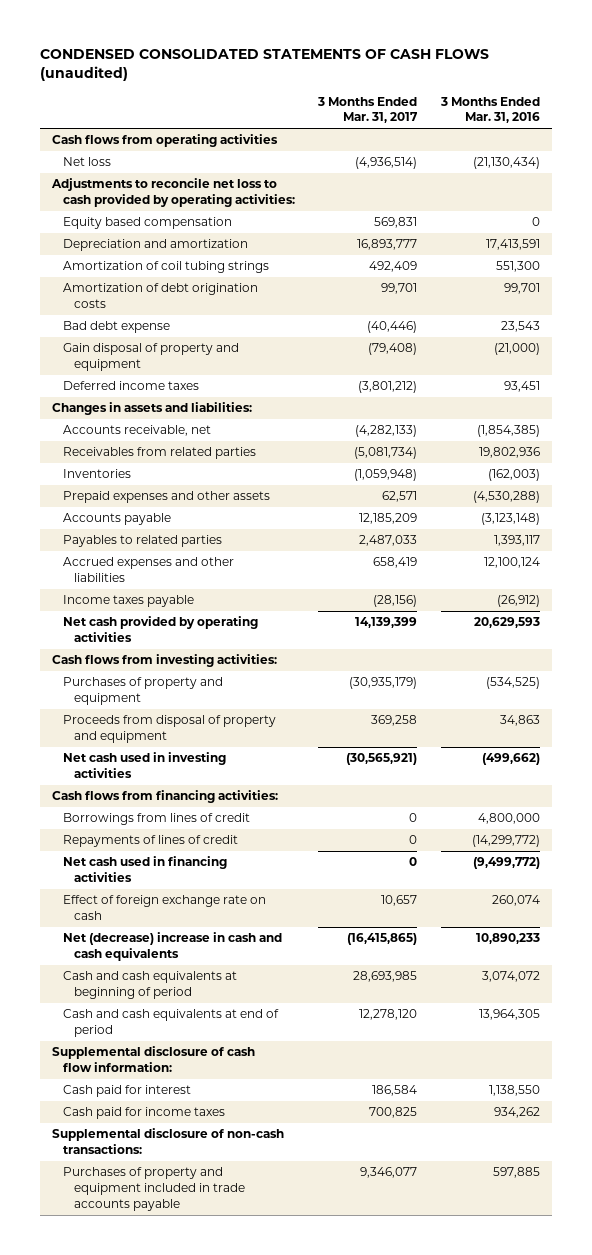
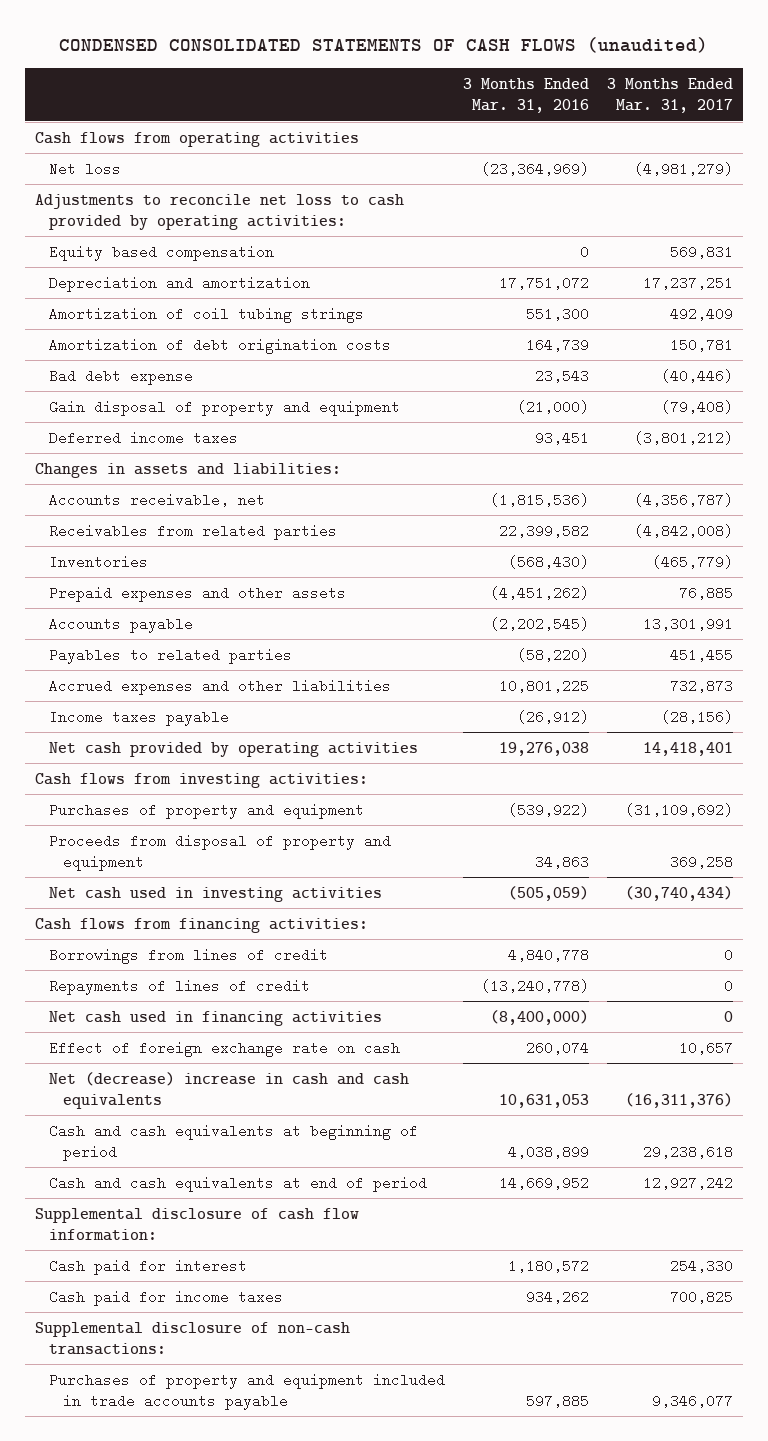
- | 3 Months Ended Mar. 31, 2017 | 3 Months Ended Mar. 31, 2016
+ | 3 Months Ended Mar. 31, 2016 | 3 Months Ended Mar. 31, 2017
- Net loss | (4,936,514) | (21,130,434)
+ Net loss | (23,364,969) | (4,981,279)
- Depreciation and amortization | 16,893,777 | 17,413,591
+ Depreciation and amortization | 17,751,072 | 17,237,251
- Amortization of debt origination costs | 99,701 | 99,701
+ Amortization of debt origination costs | 164,739 | 150,781
- Accounts receivable, net | (4,282,133) | (1,854,385)
- Receivables from related parties | (5,081,734) | 19,802,936
- Inventories | (1,059,948) | (162,003)
- Prepaid expenses and other assets | 62,571 | (4,530,288)
- Accounts payable | 12,185,209 | (3,123,148)
- Payables to related parties | 2,487,033 | 1,393,117
- Accrued expenses and other liabilities | 658,419 | 12,100,124
+ Accounts receivable, net | (1,815,536) | (4,356,787)
+ Receivables from related parties | 22,399,582 | (4,842,008)
+ Inventories | (568,430) | (465,779)
+ Prepaid expenses and other assets | (4,451,262) | 76,885
+ Accounts payable | (2,202,545) | 13,301,991
+ Payables to related parties | (58,220) | 451,455
+ Accrued expenses and other liabilities | 10,801,225 | 732,873
- Net cash provided by operating activities | 14,139,399 | 20,629,593
+ Net cash provided by operating activities | 19,276,038 | 14,418,401
- Purchases of property and equipment | (30,935,179) | (534,525)
+ Purchases of property and equipment | (539,922) | (31,109,692)
- Net cash used in investing activities | (30,565,921) | (499,662)
+ Net cash used in investing activities | (505,059) | (30,740,434)
- Borrowings from lines of credit | 0 | 4,800,000
- Repayments of lines of credit | 0 | (14,299,772)
- Net cash used in financing activities | 0 | (9,499,772)
+ Borrowings from lines of credit | 4,840,778 | 0
+ Repayments of lines of credit | (13,240,778) | 0
+ Net cash used in financing activities | (8,400,000) | 0
- Net (decrease) increase in cash and cash equivalents | (16,415,865) | 10,890,233
- Cash and cash equivalents at beginning of period | 28,693,985 | 3,074,072
- Cash and cash equivalents at end of period | 12,278,120 | 13,964,305
+ Net (decrease) increase in cash and cash equivalents | 10,631,053 | (16,311,376)
+ Cash and cash equivalents at beginning of period | 4,038,899 | 29,238,618
+ Cash and cash equivalents at end of period | 14,669,952 | 12,927,242
- Cash paid for interest | 186,584 | 1,138,550
+ Cash paid for interest | 1,180,572 | 254,330

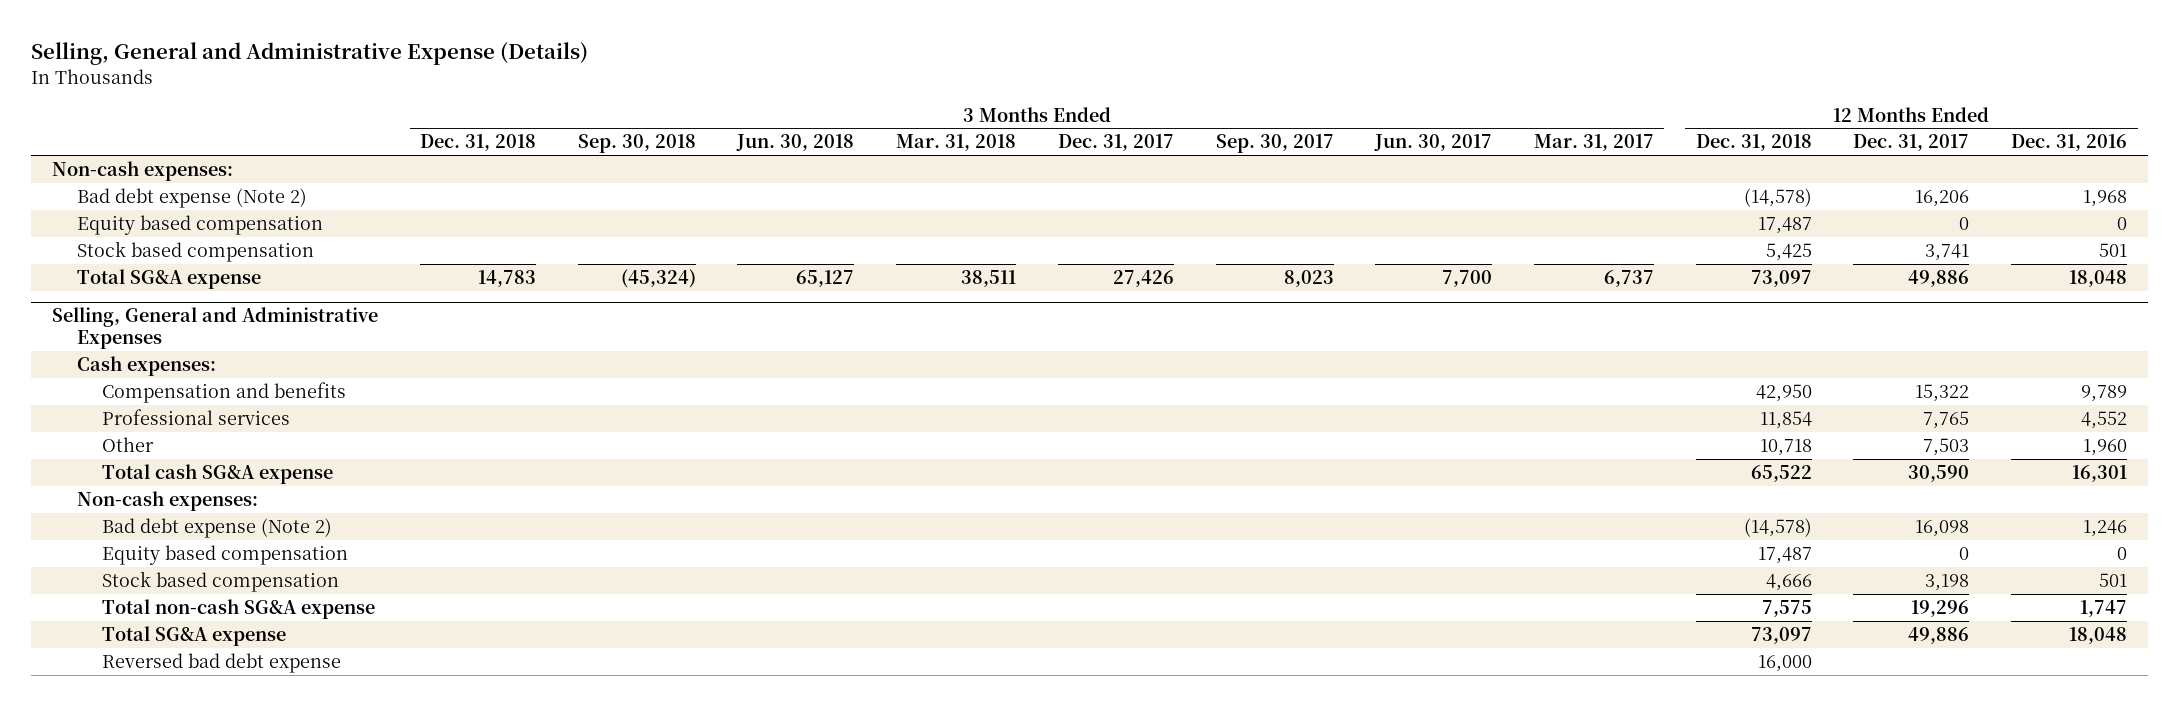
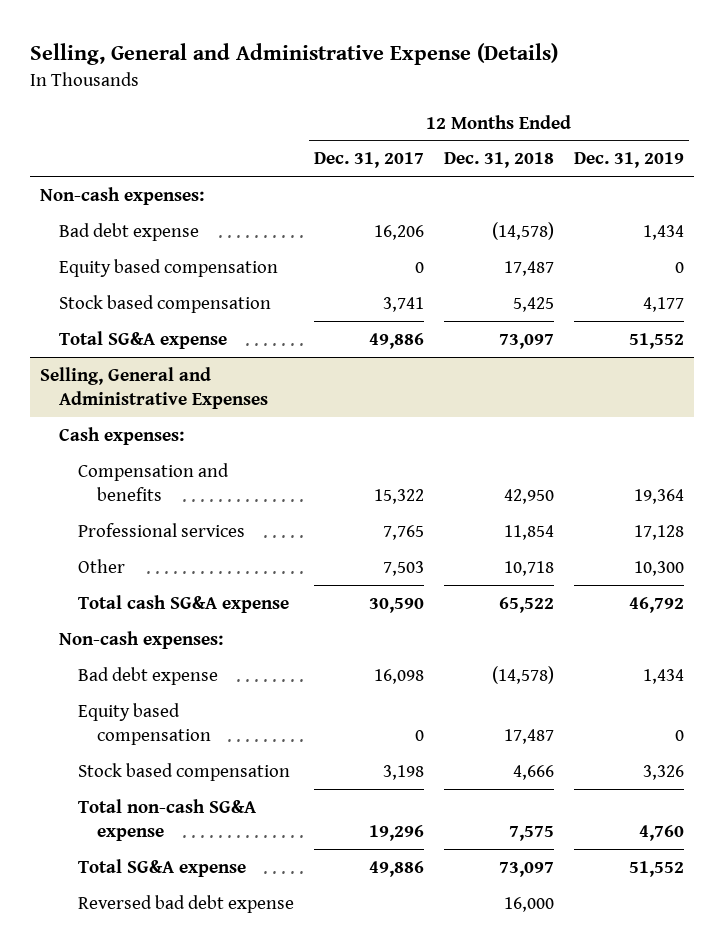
- | 3 Months Ended Dec. 31, 2018 | 3 Months Ended Sep. 30, 2018 | 3 Months Ended Jun. 30, 2018 | 3 Months Ended Mar. 31, 2018 | 3 Months Ended Dec. 31, 2017 | 3 Months Ended Sep. 30, 2017 | 3 Months Ended Jun. 30, 2017 | 3 Months Ended Mar. 31, 2017 | 12 Months Ended Dec. 31, 2018 | 12 Months Ended Dec. 31, 2017 | 12 Months Ended Dec. 31, 2016
+ | 12 Months Ended Dec. 31, 2017 | 12 Months Ended Dec. 31, 2018 | 12 Months Ended Dec. 31, 2019
- Bad debt expense (Note 2) | | | | | | | | | (14,578) | 16,206 | 1,968
+ Bad debt expense | 16,206 | (14,578) | 1,434
@ Selling, General and Administrative Expenses
- Bad debt expense (Note 2) | | | | | | | | | (14,578) | 16,098 | 1,246
+ Bad debt expense | 16,098 | (14,578) | 1,434

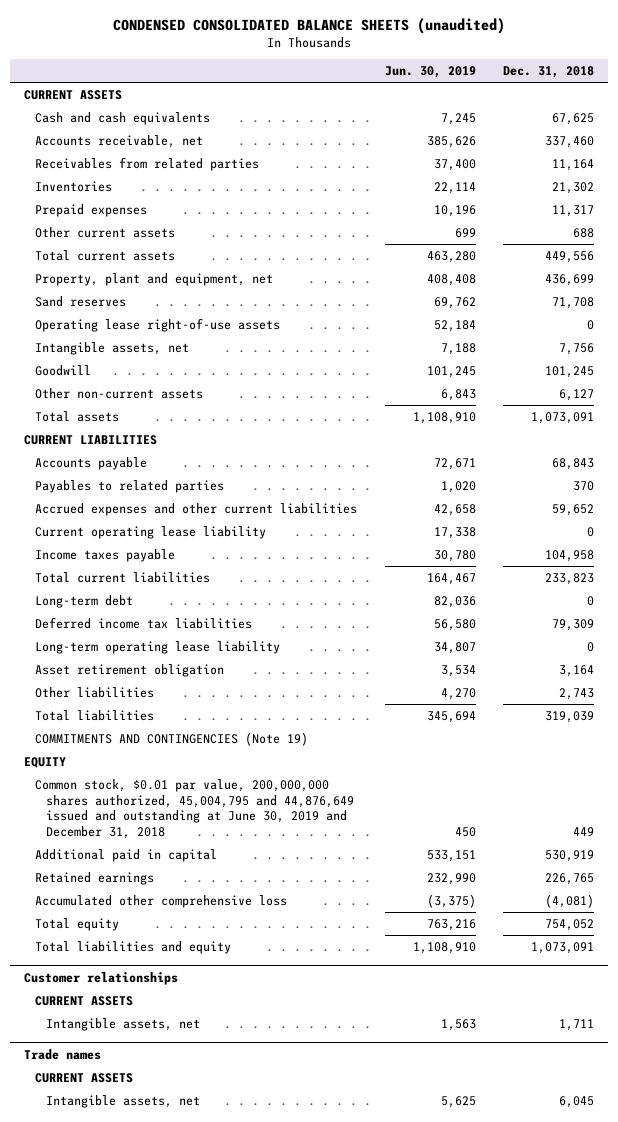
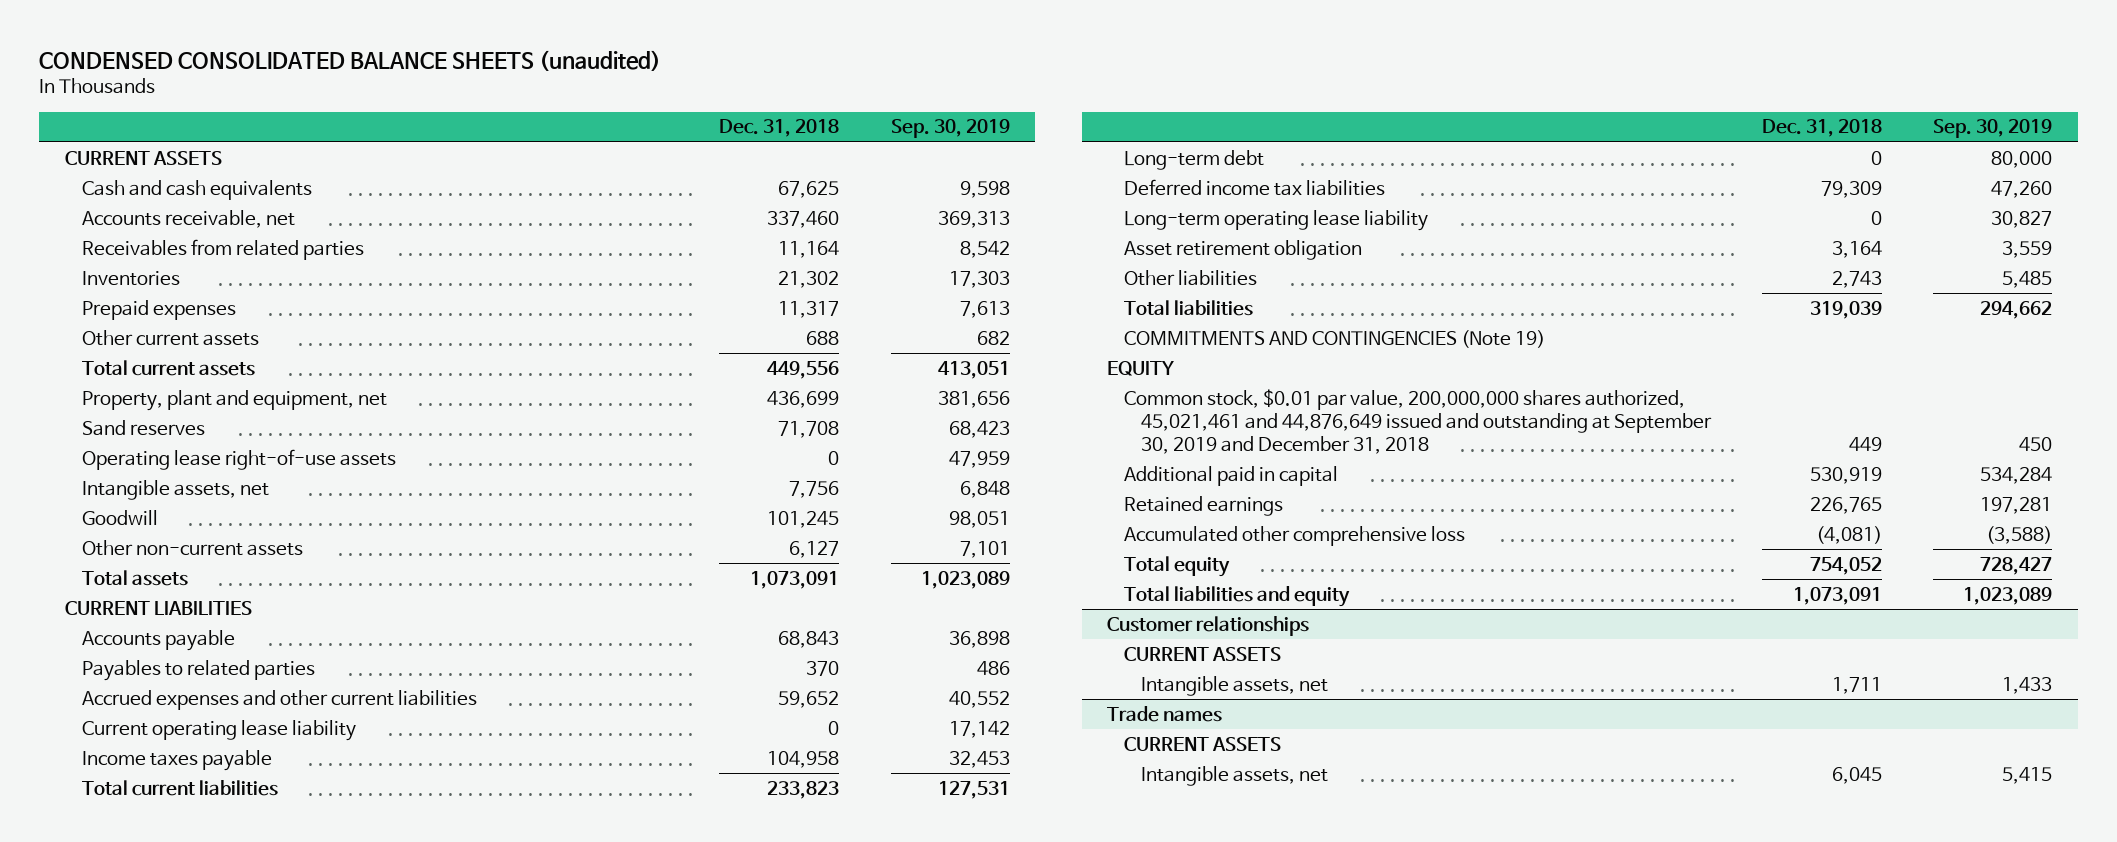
- | Jun. 30, 2019 | Dec. 31, 2018
+ | Dec. 31, 2018 | Sep. 30, 2019
- Common stock, $0.01 par value, 200,000,000 shares authorized, 45,004,795 and 44,876,649 issued and outstanding at June 30, 2019 and December 31, 2018 | 450 | 449
+ Common stock, $0.01 par value, 200,000,000 shares authorized, 45,021,461 and 44,876,649 issued and outstanding at September 30, 2019 and December 31, 2018 | 449 | 450

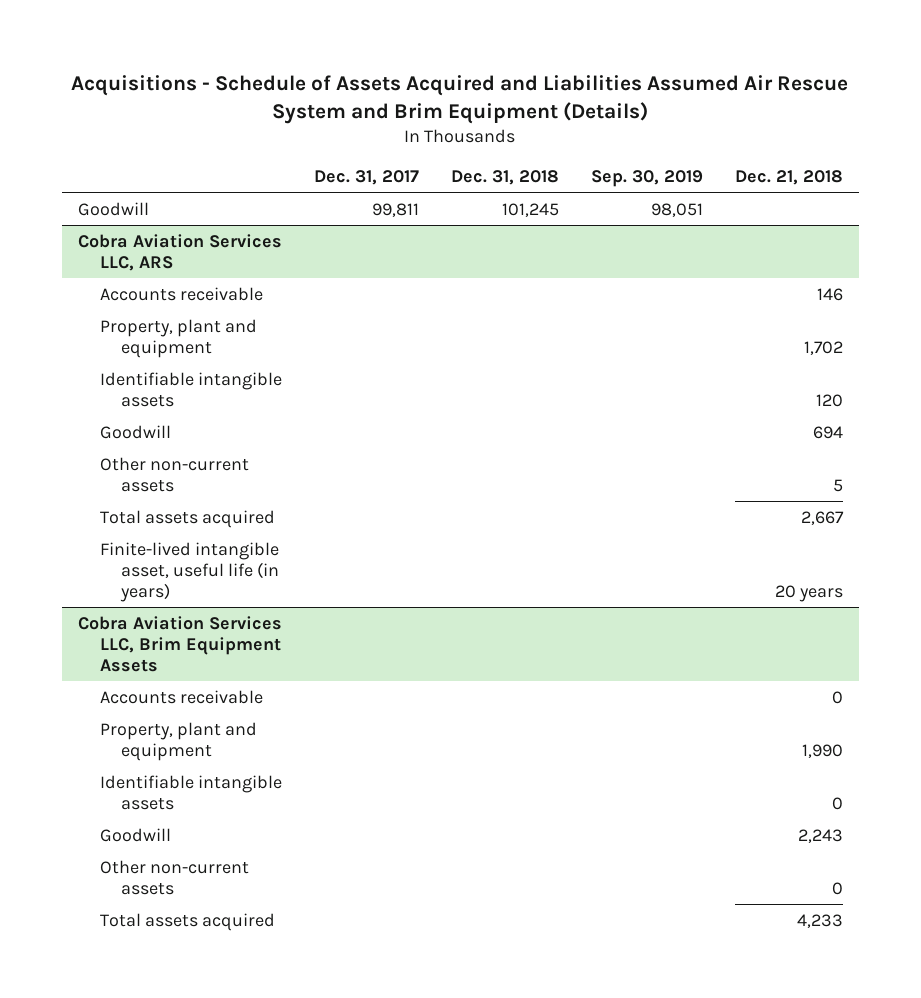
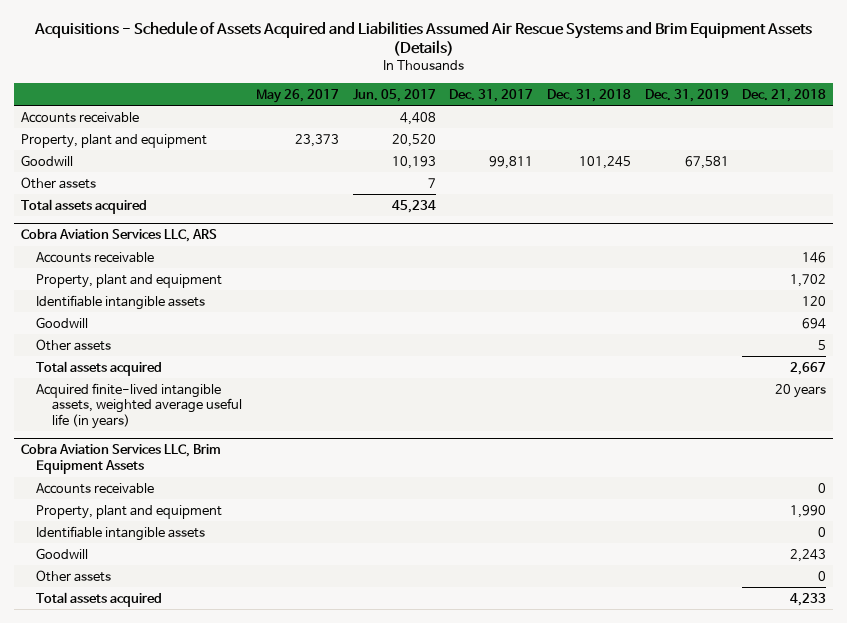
- Acquisitions - Schedule of Assets Acquired and Liabilities Assumed Air Rescue System and Brim Equipment (Details)
+ Acquisitions - Schedule of Assets Acquired and Liabilities Assumed Air Rescue Systems and Brim Equipment Assets (Details)
- | Dec. 31, 2017 | Dec. 31, 2018 | Sep. 30, 2019 | Dec. 21, 2018
+ | May 26, 2017 | Jun. 05, 2017 | Dec. 31, 2017 | Dec. 31, 2018 | Dec. 31, 2019 | Dec. 21, 2018
+ Accounts receivable | | 4,408 | | | |
+ Property, plant and equipment | 23,373 | 20,520 | | | |
+ Other assets | | 7 | | | |
+ Total assets acquired | | 45,234 | | | |
@ Cobra Aviation Services LLC, ARS
- Other non-current assets | | | | 5
+ Other assets | | | | | | 5
- Finite-lived intangible asset, useful life (in years) | | | | 20 years
+ Acquired finite-lived intangible assets, weighted average useful life (in years) | | | | | | 20 years
@ Cobra Aviation Services LLC, Brim Equipment Assets
- Other non-current assets | | | | 0
+ Other assets | | | | | | 0

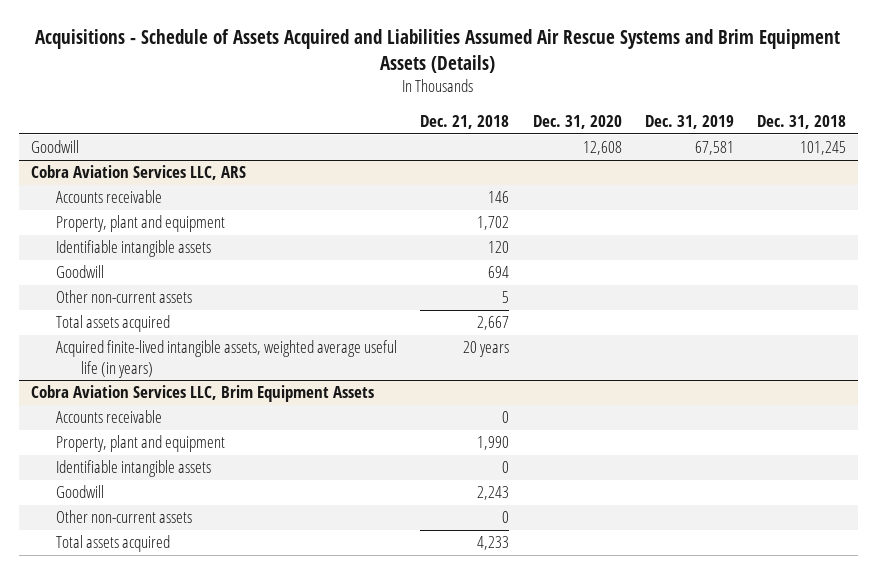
- | May 26, 2017 | Jun. 05, 2017 | Dec. 31, 2017 | Dec. 31, 2018 | Dec. 31, 2019 | Dec. 21, 2018
+ | Dec. 21, 2018 | Dec. 31, 2020 | Dec. 31, 2019 | Dec. 31, 2018
- Accounts receivable | | 4,408 | | | |
- Property, plant and equipment | 23,373 | 20,520 | | | |
- Other assets | | 7 | | | |
- Total assets acquired | | 45,234 | | | |
@ Cobra Aviation Services LLC, ARS
- Other assets | | | | | | 5
+ Other non-current assets | 5 | | |
@ Cobra Aviation Services LLC, Brim Equipment Assets
- Other assets | | | | | | 0
+ Other non-current assets | 0 | | |

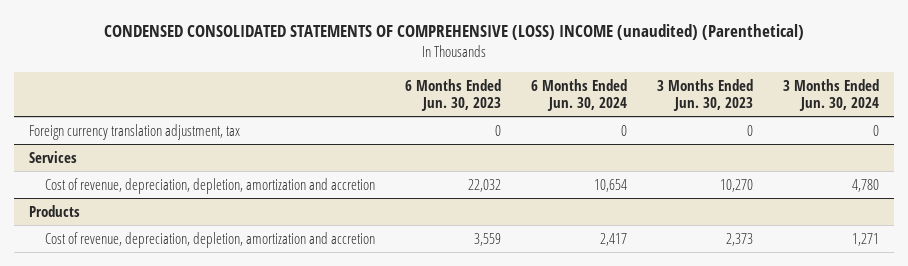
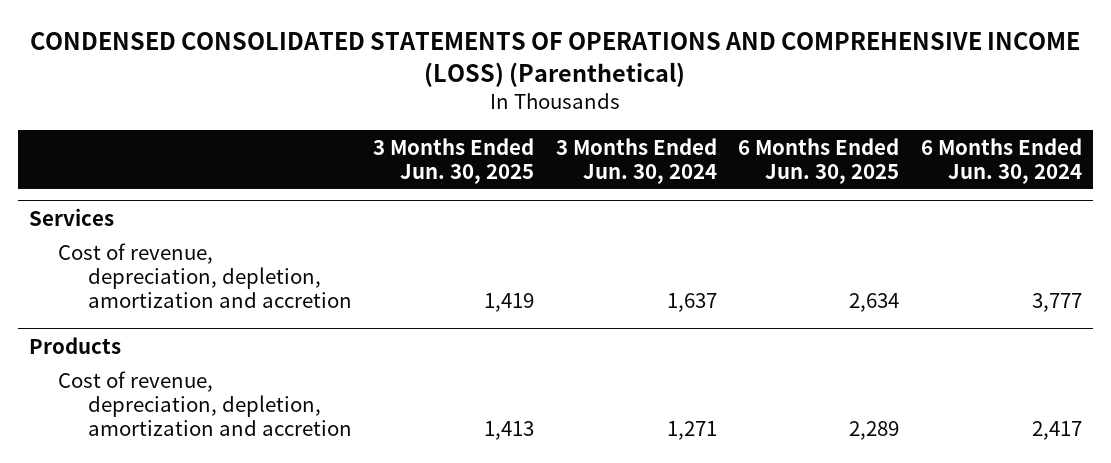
- CONDENSED CONSOLIDATED STATEMENTS OF COMPREHENSIVE (LOSS) INCOME (unaudited) (Parenthetical)
+ CONDENSED CONSOLIDATED STATEMENTS OF OPERATIONS AND COMPREHENSIVE INCOME (LOSS) (Parenthetical)
- | 6 Months Ended Jun. 30, 2023 | 6 Months Ended Jun. 30, 2024 | 3 Months Ended Jun. 30, 2023 | 3 Months Ended Jun. 30, 2024
+ | 3 Months Ended Jun. 30, 2025 | 3 Months Ended Jun. 30, 2024 | 6 Months Ended Jun. 30, 2025 | 6 Months Ended Jun. 30, 2024
- Foreign currency translation adjustment, tax | 0 | 0 | 0 | 0
@ Services
- Cost of revenue, depreciation, depletion, amortization and accretion | 22,032 | 10,654 | 10,270 | 4,780
+ Cost of revenue, depreciation, depletion, amortization and accretion | 1,419 | 1,637 | 2,634 | 3,777

